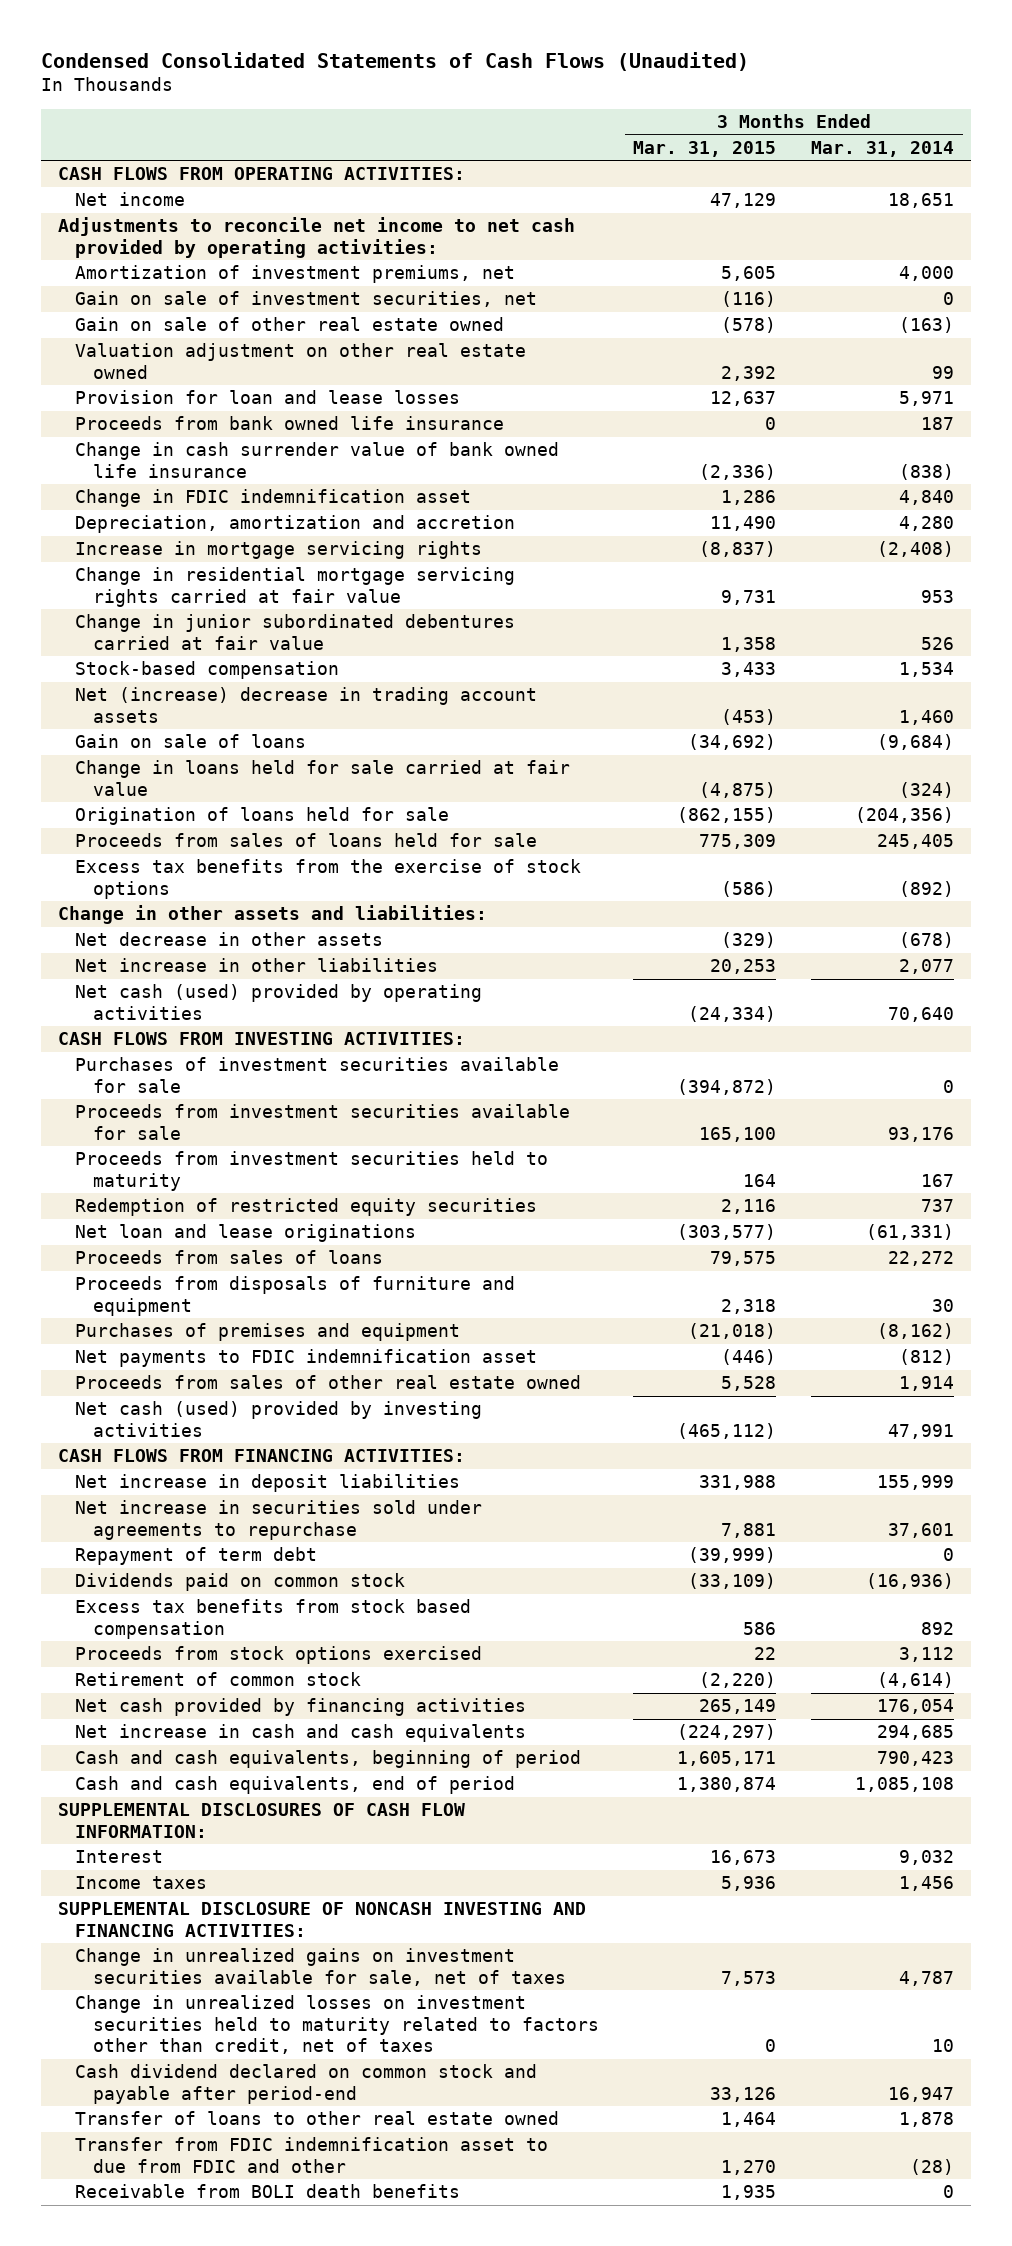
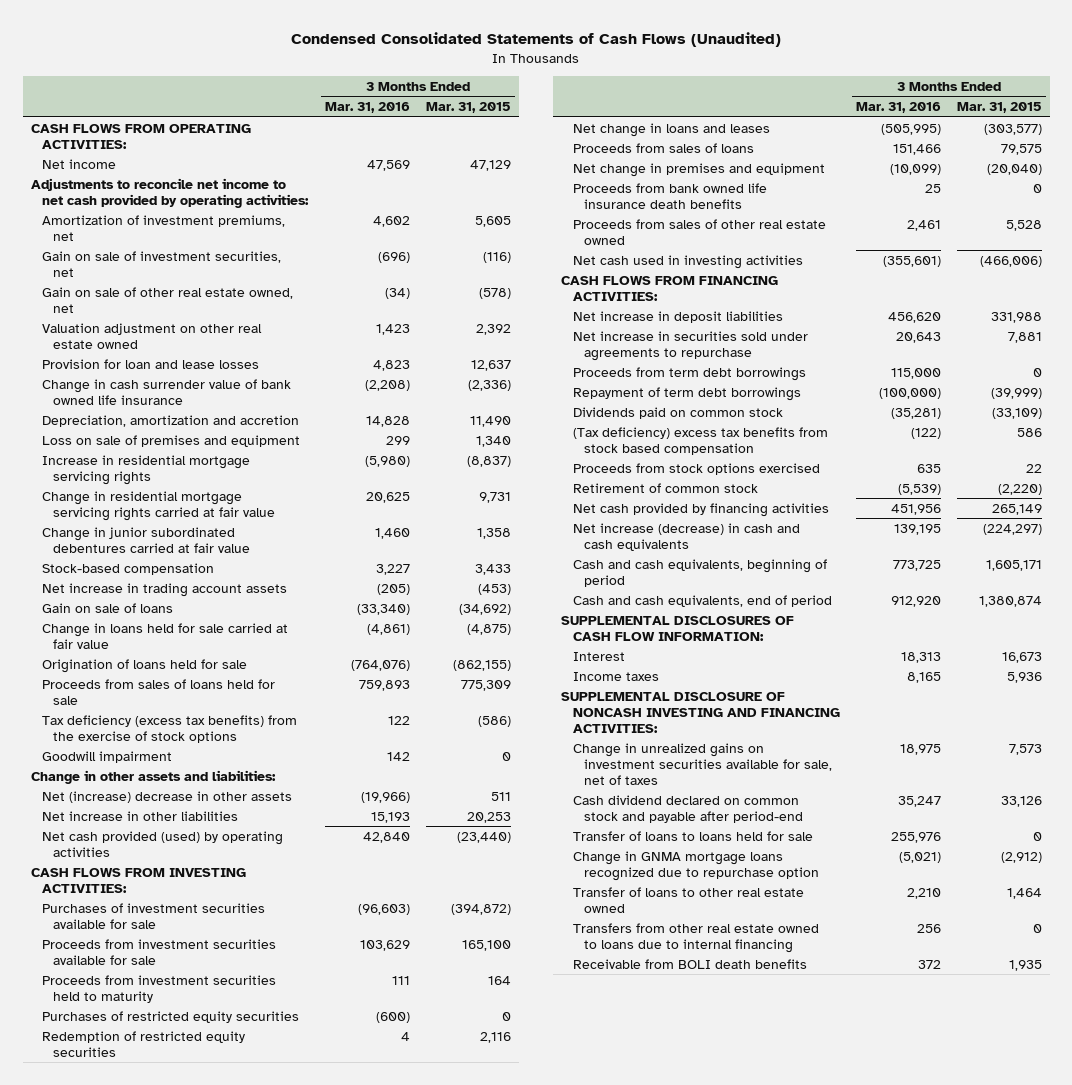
- | 3 Months Ended Mar. 31, 2015 | 3 Months Ended Mar. 31, 2014
+ | 3 Months Ended Mar. 31, 2016 | 3 Months Ended Mar. 31, 2015
- Gain on sale of other real estate owned | (578) | (163)
+ Gain on sale of other real estate owned, net | (34) | (578)
- Proceeds from bank owned life insurance | 0 | 187
- Change in FDIC indemnification asset | 1,286 | 4,840
- Increase in mortgage servicing rights | (8,837) | (2,408)
+ Loss on sale of premises and equipment | 299 | 1,340
+ Increase in residential mortgage servicing rights | (5,980) | (8,837)
- Net (increase) decrease in trading account assets | (453) | 1,460
+ Net increase in trading account assets | (205) | (453)
- Excess tax benefits from the exercise of stock options | (586) | (892)
+ Tax deficiency (excess tax benefits) from the exercise of stock options | 122 | (586)
+ Goodwill impairment | 142 | 0
- Net decrease in other assets | (329) | (678)
+ Net (increase) decrease in other assets | (19,966) | 511
- Net cash (used) provided by operating activities | (24,334) | 70,640
+ Net cash provided (used) by operating activities | 42,840 | (23,440)
+ Purchases of restricted equity securities | (600) | 0
- Net loan and lease originations | (303,577) | (61,331)
+ Net change in loans and leases | (505,995) | (303,577)
- Proceeds from disposals of furniture and equipment | 2,318 | 30
- Purchases of premises and equipment | (21,018) | (8,162)
- Net payments to FDIC indemnification asset | (446) | (812)
+ Net change in premises and equipment | (10,099) | (20,040)
+ Proceeds from bank owned life insurance death benefits | 25 | 0
- Net cash (used) provided by investing activities | (465,112) | 47,991
+ Net cash used in investing activities | (355,601) | (466,006)
- Repayment of term debt | (39,999) | 0
+ Proceeds from term debt borrowings | 115,000 | 0
+ Repayment of term debt borrowings | (100,000) | (39,999)
- Excess tax benefits from stock based compensation | 586 | 892
+ (Tax deficiency) excess tax benefits from stock based compensation | (122) | 586
- Net increase in cash and cash equivalents | (224,297) | 294,685
+ Net increase (decrease) in cash and cash equivalents | 139,195 | (224,297)
- Change in unrealized losses on investment securities held to maturity related to factors other than credit, net of taxes | 0 | 10
+ Transfer of loans to loans held for sale | 255,976 | 0
+ Change in GNMA mortgage loans recognized due to repurchase option | (5,021) | (2,912)
- Transfer from FDIC indemnification asset to due from FDIC and other | 1,270 | (28)
+ Transfers from other real estate owned to loans due to internal financing | 256 | 0

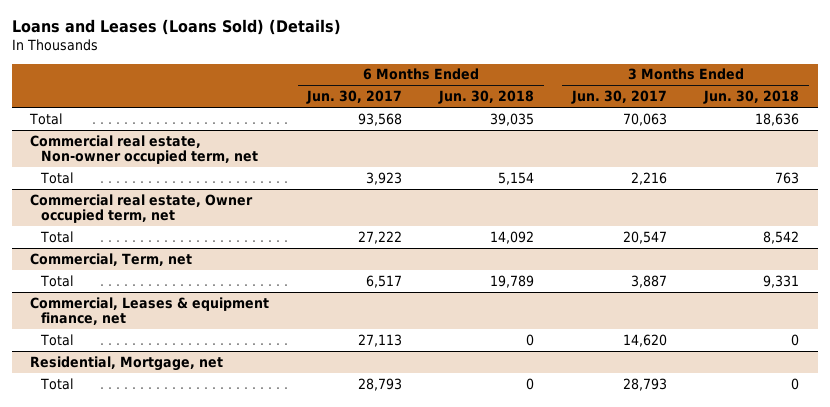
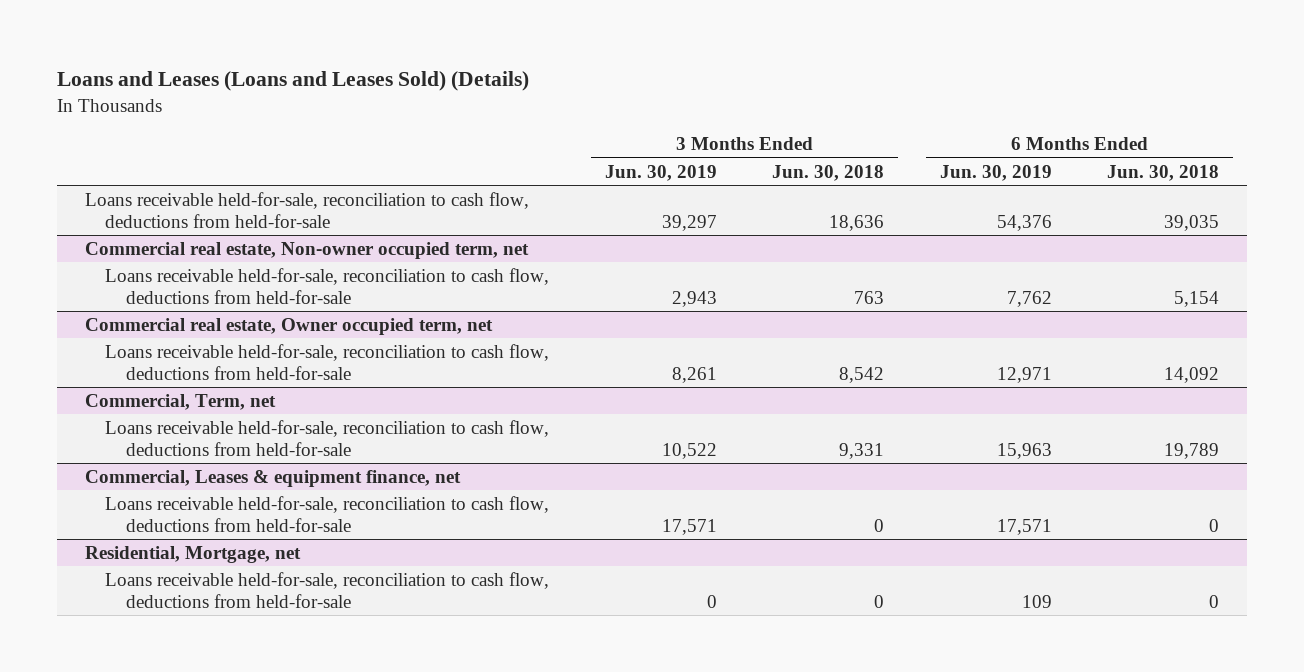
- Loans and Leases (Loans Sold) (Details)
+ Loans and Leases (Loans and Leases Sold) (Details)
- | 6 Months Ended Jun. 30, 2017 | 6 Months Ended Jun. 30, 2018 | 3 Months Ended Jun. 30, 2017 | 3 Months Ended Jun. 30, 2018
+ | 3 Months Ended Jun. 30, 2019 | 3 Months Ended Jun. 30, 2018 | 6 Months Ended Jun. 30, 2019 | 6 Months Ended Jun. 30, 2018
- Total | 93,568 | 39,035 | 70,063 | 18,636
+ Loans receivable held-for-sale, reconciliation to cash flow, deductions from held-for-sale | 39,297 | 18,636 | 54,376 | 39,035
@ Commercial real estate, Non-owner occupied term, net
- Total | 3,923 | 5,154 | 2,216 | 763
+ Loans receivable held-for-sale, reconciliation to cash flow, deductions from held-for-sale | 2,943 | 763 | 7,762 | 5,154
@ Commercial real estate, Owner occupied term, net
- Total | 27,222 | 14,092 | 20,547 | 8,542
+ Loans receivable held-for-sale, reconciliation to cash flow, deductions from held-for-sale | 8,261 | 8,542 | 12,971 | 14,092
@ Commercial, Term, net
- Total | 6,517 | 19,789 | 3,887 | 9,331
+ Loans receivable held-for-sale, reconciliation to cash flow, deductions from held-for-sale | 10,522 | 9,331 | 15,963 | 19,789
@ Commercial, Leases & equipment finance, net
- Total | 27,113 | 0 | 14,620 | 0
+ Loans receivable held-for-sale, reconciliation to cash flow, deductions from held-for-sale | 17,571 | 0 | 17,571 | 0
@ Residential, Mortgage, net
- Total | 28,793 | 0 | 28,793 | 0
+ Loans receivable held-for-sale, reconciliation to cash flow, deductions from held-for-sale | 0 | 0 | 109 | 0

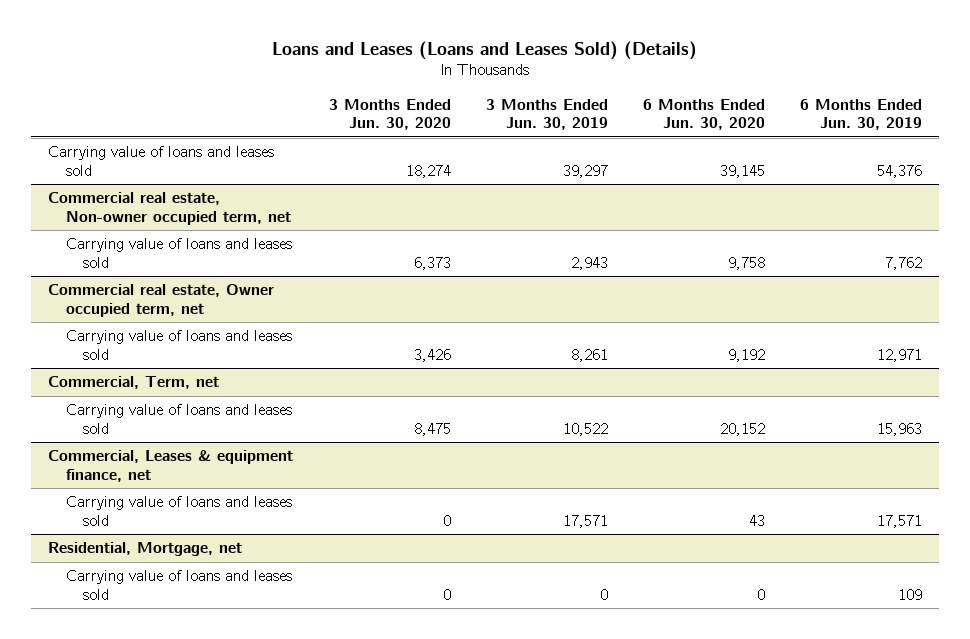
- | 3 Months Ended Jun. 30, 2019 | 3 Months Ended Jun. 30, 2018 | 6 Months Ended Jun. 30, 2019 | 6 Months Ended Jun. 30, 2018
+ | 3 Months Ended Jun. 30, 2020 | 3 Months Ended Jun. 30, 2019 | 6 Months Ended Jun. 30, 2020 | 6 Months Ended Jun. 30, 2019
- Loans receivable held-for-sale, reconciliation to cash flow, deductions from held-for-sale | 39,297 | 18,636 | 54,376 | 39,035
+ Carrying value of loans and leases sold | 18,274 | 39,297 | 39,145 | 54,376
@ Commercial real estate, Non-owner occupied term, net
- Loans receivable held-for-sale, reconciliation to cash flow, deductions from held-for-sale | 2,943 | 763 | 7,762 | 5,154
+ Carrying value of loans and leases sold | 6,373 | 2,943 | 9,758 | 7,762
@ Commercial real estate, Owner occupied term, net
- Loans receivable held-for-sale, reconciliation to cash flow, deductions from held-for-sale | 8,261 | 8,542 | 12,971 | 14,092
+ Carrying value of loans and leases sold | 3,426 | 8,261 | 9,192 | 12,971
@ Commercial, Term, net
- Loans receivable held-for-sale, reconciliation to cash flow, deductions from held-for-sale | 10,522 | 9,331 | 15,963 | 19,789
+ Carrying value of loans and leases sold | 8,475 | 10,522 | 20,152 | 15,963
@ Commercial, Leases & equipment finance, net
- Loans receivable held-for-sale, reconciliation to cash flow, deductions from held-for-sale | 17,571 | 0 | 17,571 | 0
+ Carrying value of loans and leases sold | 0 | 17,571 | 43 | 17,571
@ Residential, Mortgage, net
- Loans receivable held-for-sale, reconciliation to cash flow, deductions from held-for-sale | 0 | 0 | 109 | 0
+ Carrying value of loans and leases sold | 0 | 0 | 0 | 109

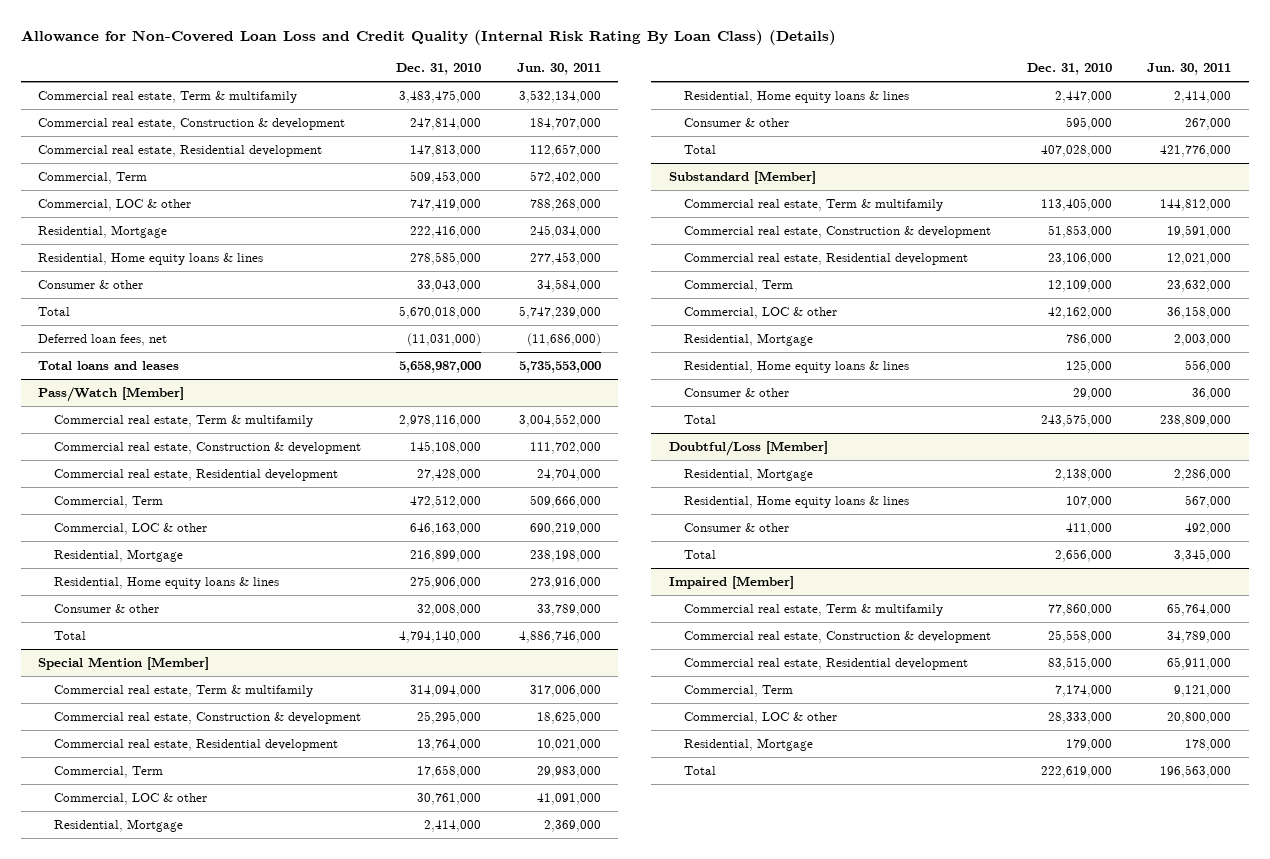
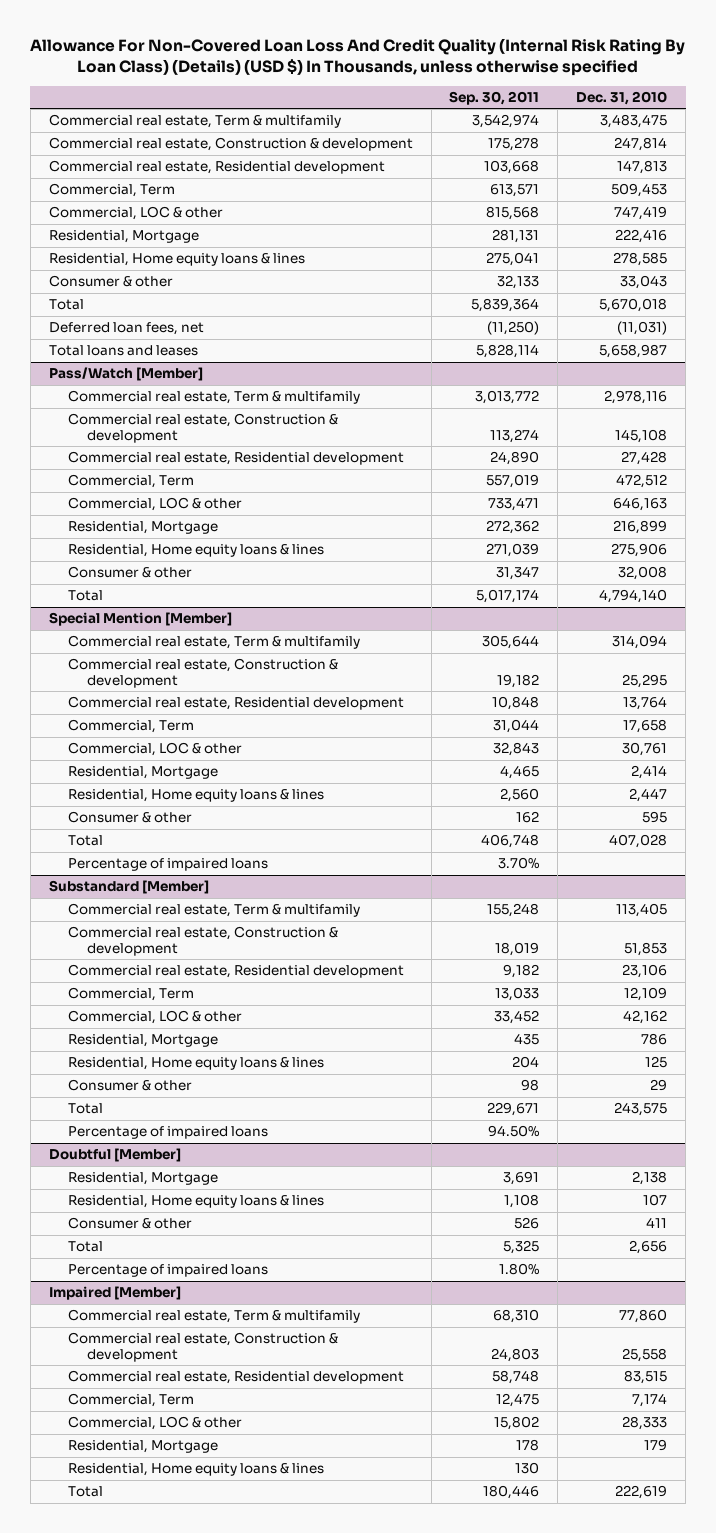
- Allowance for Non-Covered Loan Loss and Credit Quality (Internal Risk Rating By Loan Class) (Details)
+ Allowance For Non-Covered Loan Loss And Credit Quality (Internal Risk Rating By Loan Class) (Details) (USD $) In Thousands, unless otherwise specified
- | Dec. 31, 2010 | Jun. 30, 2011
+ | Sep. 30, 2011 | Dec. 31, 2010
- Commercial real estate, Term & multifamily | 3,483,475,000 | 3,532,134,000
- Commercial real estate, Construction & development | 247,814,000 | 184,707,000
- Commercial real estate, Residential development | 147,813,000 | 112,657,000
- Commercial, Term | 509,453,000 | 572,402,000
- Commercial, LOC & other | 747,419,000 | 788,268,000
- Residential, Mortgage | 222,416,000 | 245,034,000
- Residential, Home equity loans & lines | 278,585,000 | 277,453,000
- Consumer & other | 33,043,000 | 34,584,000
- Total | 5,670,018,000 | 5,747,239,000
- Deferred loan fees, net | (11,031,000) | (11,686,000)
- Total loans and leases | 5,658,987,000 | 5,735,553,000
+ Commercial real estate, Term & multifamily | 3,542,974 | 3,483,475
+ Commercial real estate, Construction & development | 175,278 | 247,814
+ Commercial real estate, Residential development | 103,668 | 147,813
+ Commercial, Term | 613,571 | 509,453
+ Commercial, LOC & other | 815,568 | 747,419
+ Residential, Mortgage | 281,131 | 222,416
+ Residential, Home equity loans & lines | 275,041 | 278,585
+ Consumer & other | 32,133 | 33,043
+ Total | 5,839,364 | 5,670,018
+ Deferred loan fees, net | (11,250) | (11,031)
+ Total loans and leases | 5,828,114 | 5,658,987
@ Pass/Watch [Member]
- Commercial real estate, Term & multifamily | 2,978,116,000 | 3,004,552,000
- Commercial real estate, Construction & development | 145,108,000 | 111,702,000
- Commercial real estate, Residential development | 27,428,000 | 24,704,000
- Commercial, Term | 472,512,000 | 509,666,000
- Commercial, LOC & other | 646,163,000 | 690,219,000
- Residential, Mortgage | 216,899,000 | 238,198,000
- Residential, Home equity loans & lines | 275,906,000 | 273,916,000
- Consumer & other | 32,008,000 | 33,789,000
- Total | 4,794,140,000 | 4,886,746,000
+ Commercial real estate, Term & multifamily | 3,013,772 | 2,978,116
+ Commercial real estate, Construction & development | 113,274 | 145,108
+ Commercial real estate, Residential development | 24,890 | 27,428
+ Commercial, Term | 557,019 | 472,512
+ Commercial, LOC & other | 733,471 | 646,163
+ Residential, Mortgage | 272,362 | 216,899
+ Residential, Home equity loans & lines | 271,039 | 275,906
+ Consumer & other | 31,347 | 32,008
+ Total | 5,017,174 | 4,794,140
@ Special Mention [Member]
- Commercial real estate, Term & multifamily | 314,094,000 | 317,006,000
- Commercial real estate, Construction & development | 25,295,000 | 18,625,000
- Commercial real estate, Residential development | 13,764,000 | 10,021,000
- Commercial, Term | 17,658,000 | 29,983,000
- Commercial, LOC & other | 30,761,000 | 41,091,000
- Residential, Mortgage | 2,414,000 | 2,369,000
- Residential, Home equity loans & lines | 2,447,000 | 2,414,000
- Consumer & other | 595,000 | 267,000
- Total | 407,028,000 | 421,776,000
+ Commercial real estate, Term & multifamily | 305,644 | 314,094
+ Commercial real estate, Construction & development | 19,182 | 25,295
+ Commercial real estate, Residential development | 10,848 | 13,764
+ Commercial, Term | 31,044 | 17,658
+ Commercial, LOC & other | 32,843 | 30,761
+ Residential, Mortgage | 4,465 | 2,414
+ Residential, Home equity loans & lines | 2,560 | 2,447
+ Consumer & other | 162 | 595
+ Total | 406,748 | 407,028
+ Percentage of impaired loans | 3.70% |
@ Substandard [Member]
- Commercial real estate, Term & multifamily | 113,405,000 | 144,812,000
- Commercial real estate, Construction & development | 51,853,000 | 19,591,000
- Commercial real estate, Residential development | 23,106,000 | 12,021,000
- Commercial, Term | 12,109,000 | 23,632,000
- Commercial, LOC & other | 42,162,000 | 36,158,000
- Residential, Mortgage | 786,000 | 2,003,000
- Residential, Home equity loans & lines | 125,000 | 556,000
- Consumer & other | 29,000 | 36,000
- Total | 243,575,000 | 238,809,000
- Doubtful/Loss [Member]
- Residential, Mortgage | 2,138,000 | 2,286,000
- Residential, Home equity loans & lines | 107,000 | 567,000
- Consumer & other | 411,000 | 492,000
- Total | 2,656,000 | 3,345,000
@ Substandard [Member]
+ Commercial real estate, Term & multifamily | 155,248 | 113,405
+ Commercial real estate, Construction & development | 18,019 | 51,853
+ Commercial real estate, Residential development | 9,182 | 23,106
+ Commercial, Term | 13,033 | 12,109
+ Commercial, LOC & other | 33,452 | 42,162
+ Residential, Mortgage | 435 | 786
+ Residential, Home equity loans & lines | 204 | 125
+ Consumer & other | 98 | 29
+ Total | 229,671 | 243,575
+ Percentage of impaired loans | 94.50% |
+ Doubtful [Member]
+ Residential, Mortgage | 3,691 | 2,138
+ Residential, Home equity loans & lines | 1,108 | 107
+ Consumer & other | 526 | 411
+ Total | 5,325 | 2,656
+ Percentage of impaired loans | 1.80% |
@ Impaired [Member]
- Commercial real estate, Term & multifamily | 77,860,000 | 65,764,000
- Commercial real estate, Construction & development | 25,558,000 | 34,789,000
- Commercial real estate, Residential development | 83,515,000 | 65,911,000
- Commercial, Term | 7,174,000 | 9,121,000
- Commercial, LOC & other | 28,333,000 | 20,800,000
- Residential, Mortgage | 179,000 | 178,000
- Total | 222,619,000 | 196,563,000
+ Commercial real estate, Term & multifamily | 68,310 | 77,860
+ Commercial real estate, Construction & development | 24,803 | 25,558
+ Commercial real estate, Residential development | 58,748 | 83,515
+ Commercial, Term | 12,475 | 7,174
+ Commercial, LOC & other | 15,802 | 28,333
+ Residential, Mortgage | 178 | 179
+ Residential, Home equity loans & lines | 130 |
+ Total | 180,446 | 222,619

